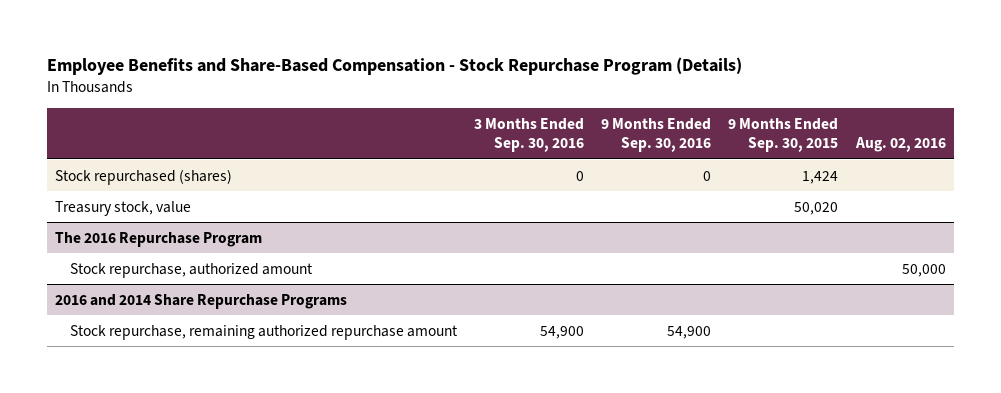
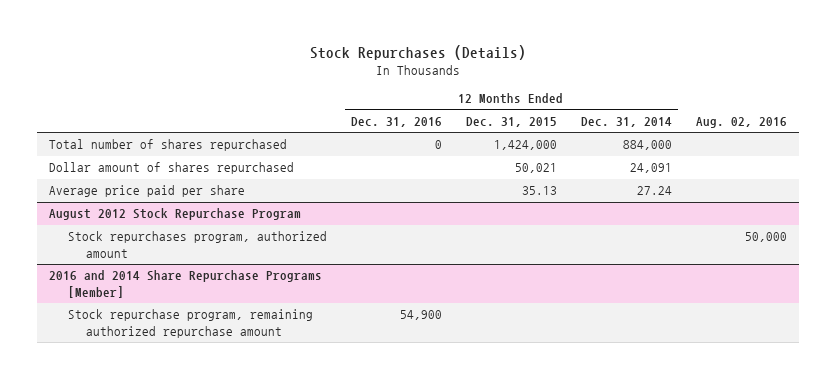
- Employee Benefits and Share-Based Compensation - Stock Repurchase Program (Details)
+ Stock Repurchases (Details)
- | 3 Months Ended Sep. 30, 2016 | 9 Months Ended Sep. 30, 2016 | 9 Months Ended Sep. 30, 2015 | Aug. 02, 2016
+ | 12 Months Ended Dec. 31, 2016 | 12 Months Ended Dec. 31, 2015 | 12 Months Ended Dec. 31, 2014 | Aug. 02, 2016
- Stock repurchased (shares) | 0 | 0 | 1,424 |
- Treasury stock, value | | | 50,020 |
- The 2016 Repurchase Program
- Stock repurchase, authorized amount | | | | 50,000
- 2016 and 2014 Share Repurchase Programs
- Stock repurchase, remaining authorized repurchase amount | 54,900 | 54,900 | |
+ Total number of shares repurchased | 0 | 1,424,000 | 884,000 |
+ Dollar amount of shares repurchased | | 50,021 | 24,091 |
+ Average price paid per share | | 35.13 | 27.24 |
+ August 2012 Stock Repurchase Program
+ Stock repurchases program, authorized amount | | | | 50,000
+ 2016 and 2014 Share Repurchase Programs [Member]
+ Stock repurchase program, remaining authorized repurchase amount | 54,900 | | |

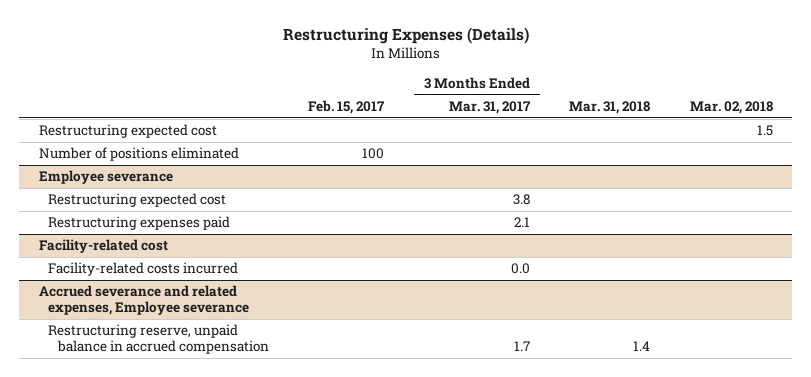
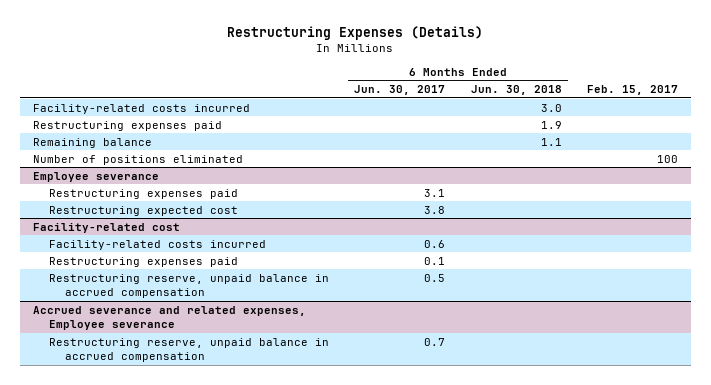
- | Feb. 15, 2017 | 3 Months Ended Mar. 31, 2017 | Mar. 31, 2018 | Mar. 02, 2018
+ | 6 Months Ended Jun. 30, 2017 | 6 Months Ended Jun. 30, 2018 | Feb. 15, 2017
- Restructuring expected cost | | | | 1.5
+ Facility-related costs incurred | | 3.0 |
+ Restructuring expenses paid | | 1.9 |
+ Remaining balance | | 1.1 |
@ Employee severance
moved down: Restructuring expected cost | 3.8 | |
@ Facility-related cost
+ Restructuring expenses paid | 0.1 | |
+ Restructuring reserve, unpaid balance in accrued compensation | 0.5 | |

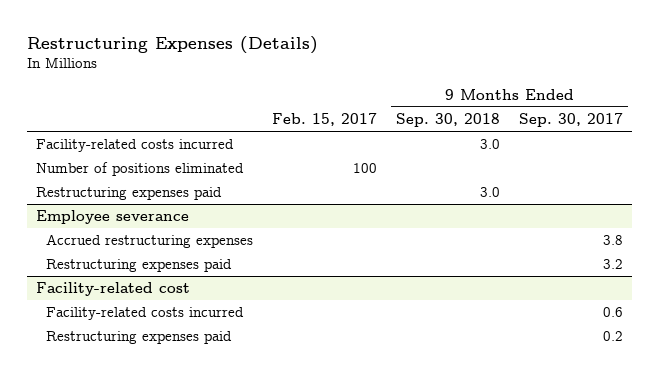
- | 6 Months Ended Jun. 30, 2017 | 6 Months Ended Jun. 30, 2018 | Feb. 15, 2017
+ | Feb. 15, 2017 | 9 Months Ended Sep. 30, 2018 | 9 Months Ended Sep. 30, 2017
- Remaining balance | | 1.1 |
moved down: Restructuring expenses paid | | 3.0 |
@ Employee severance
+ Accrued restructuring expenses | | | 3.8
- Restructuring expected cost | 3.8 | |
@ Facility-related cost
- Restructuring reserve, unpaid balance in accrued compensation | 0.5 | |
- Accrued severance and related expenses, Employee severance
- Restructuring reserve, unpaid balance in accrued compensation | 0.7 | |

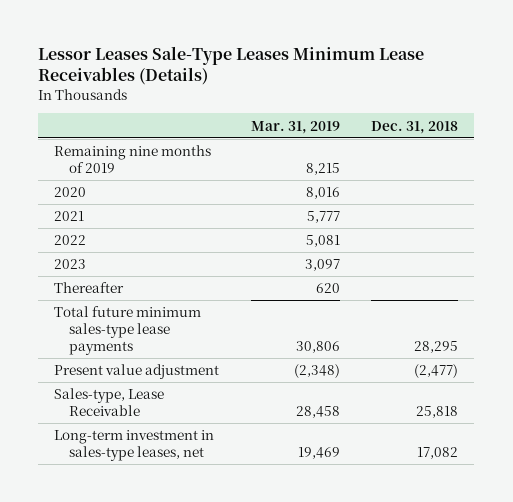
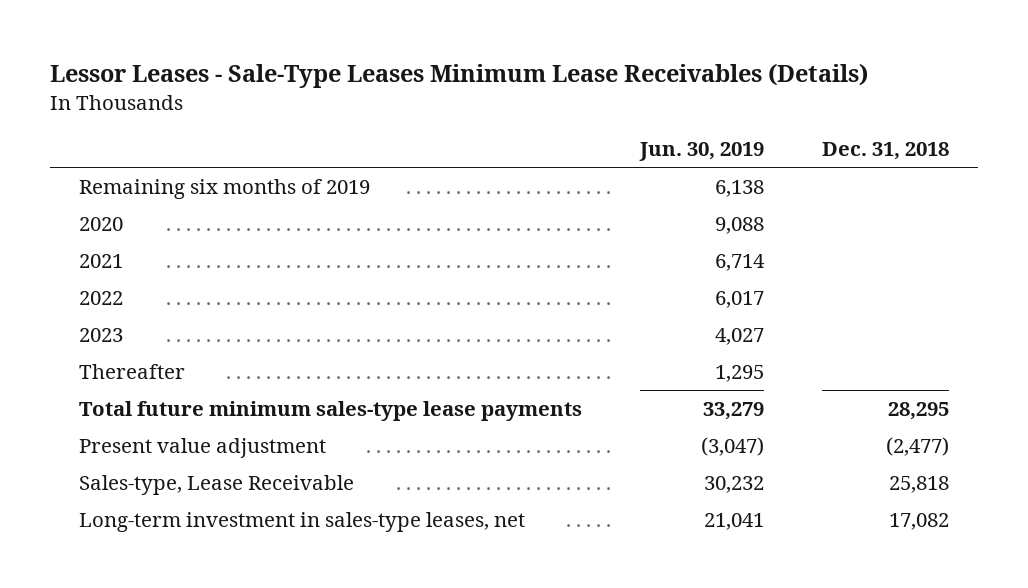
- Lessor Leases Sale-Type Leases Minimum Lease Receivables (Details)
+ Lessor Leases - Sale-Type Leases Minimum Lease Receivables (Details)
- | Mar. 31, 2019 | Dec. 31, 2018
+ | Jun. 30, 2019 | Dec. 31, 2018
- Remaining nine months of 2019 | 8,215 |
+ Remaining six months of 2019 | 6,138 |

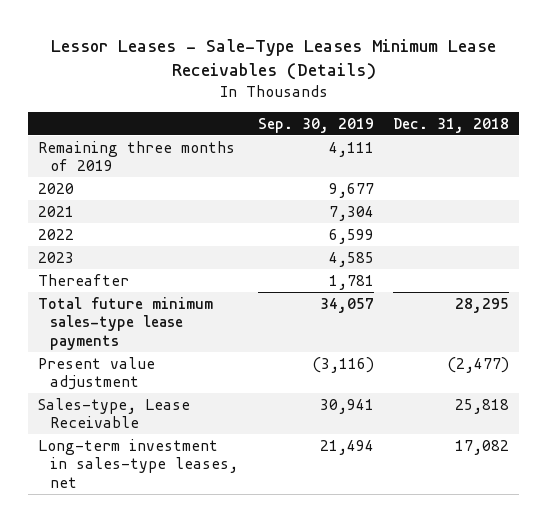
- | Jun. 30, 2019 | Dec. 31, 2018
+ | Sep. 30, 2019 | Dec. 31, 2018
- Remaining six months of 2019 | 6,138 |
+ Remaining three months of 2019 | 4,111 |

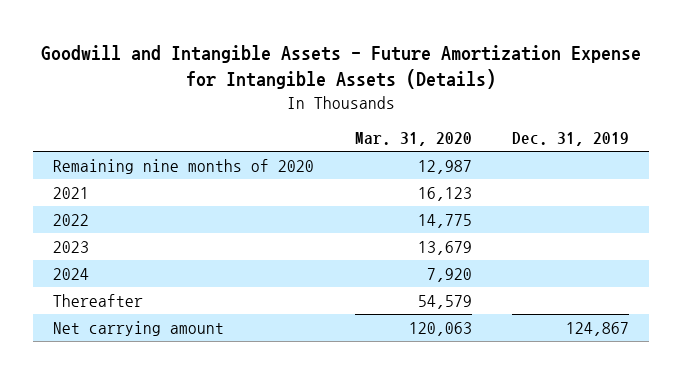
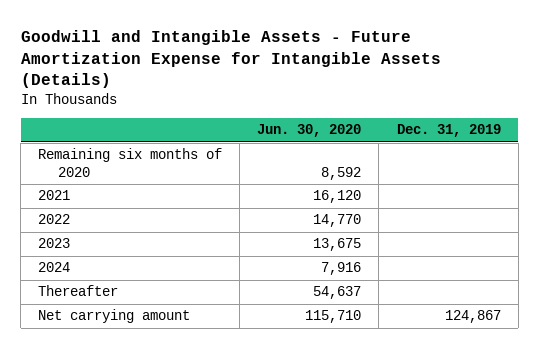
- | Mar. 31, 2020 | Dec. 31, 2019
+ | Jun. 30, 2020 | Dec. 31, 2019
- Remaining nine months of 2020 | 12,987 |
+ Remaining six months of 2020 | 8,592 |

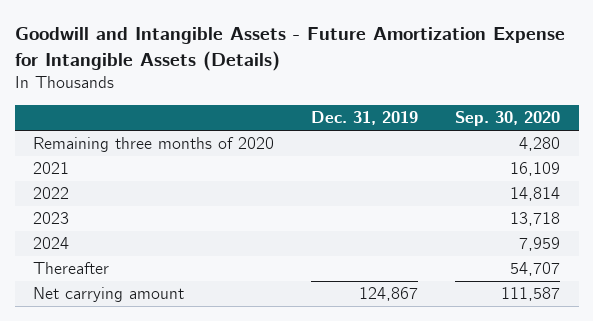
- | Jun. 30, 2020 | Dec. 31, 2019
+ | Dec. 31, 2019 | Sep. 30, 2020
- Remaining six months of 2020 | 8,592 |
+ Remaining three months of 2020 | | 4,280

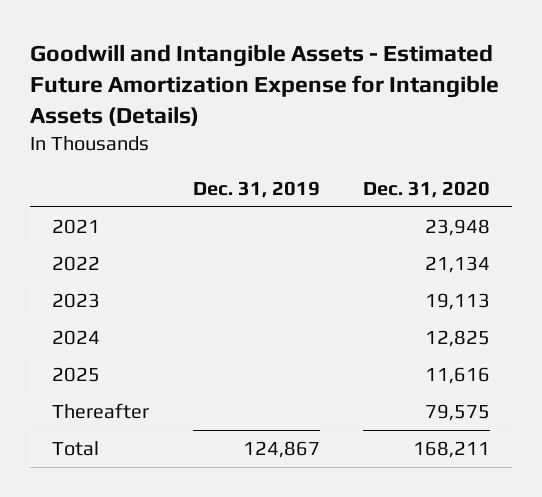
- Goodwill and Intangible Assets - Future Amortization Expense for Intangible Assets (Details)
+ Goodwill and Intangible Assets - Estimated Future Amortization Expense for Intangible Assets (Details)
- | Dec. 31, 2019 | Sep. 30, 2020
+ | Dec. 31, 2019 | Dec. 31, 2020
- Remaining three months of 2020 | | 4,280
+ 2025 | | 11,616
- Net carrying amount | 124,867 | 111,587
+ Total | 124,867 | 168,211

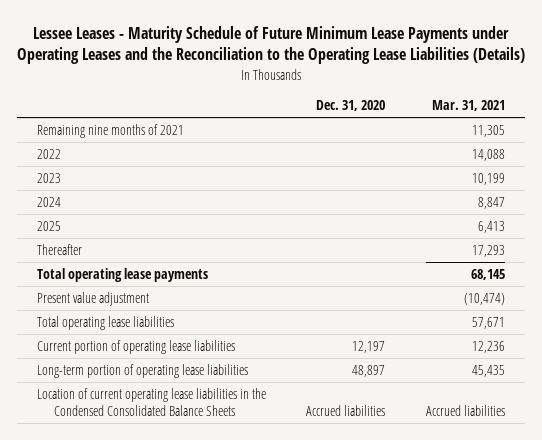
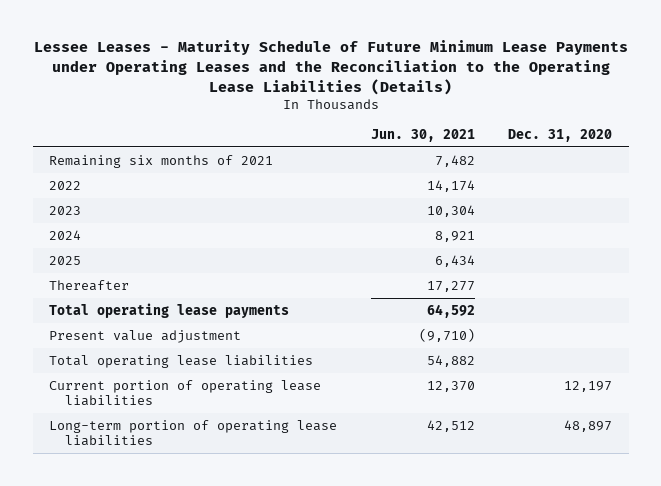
- | Dec. 31, 2020 | Mar. 31, 2021
+ | Jun. 30, 2021 | Dec. 31, 2020
- Remaining nine months of 2021 | | 11,305
+ Remaining six months of 2021 | 7,482 |
- Location of current operating lease liabilities in the Condensed Consolidated Balance Sheets | Accrued liabilities | Accrued liabilities

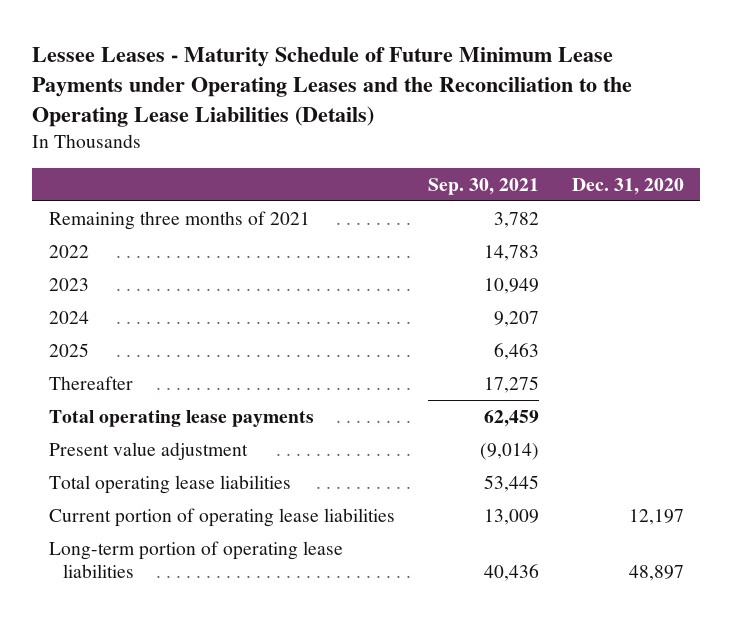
- | Jun. 30, 2021 | Dec. 31, 2020
+ | Sep. 30, 2021 | Dec. 31, 2020
- Remaining six months of 2021 | 7,482 |
+ Remaining three months of 2021 | 3,782 |

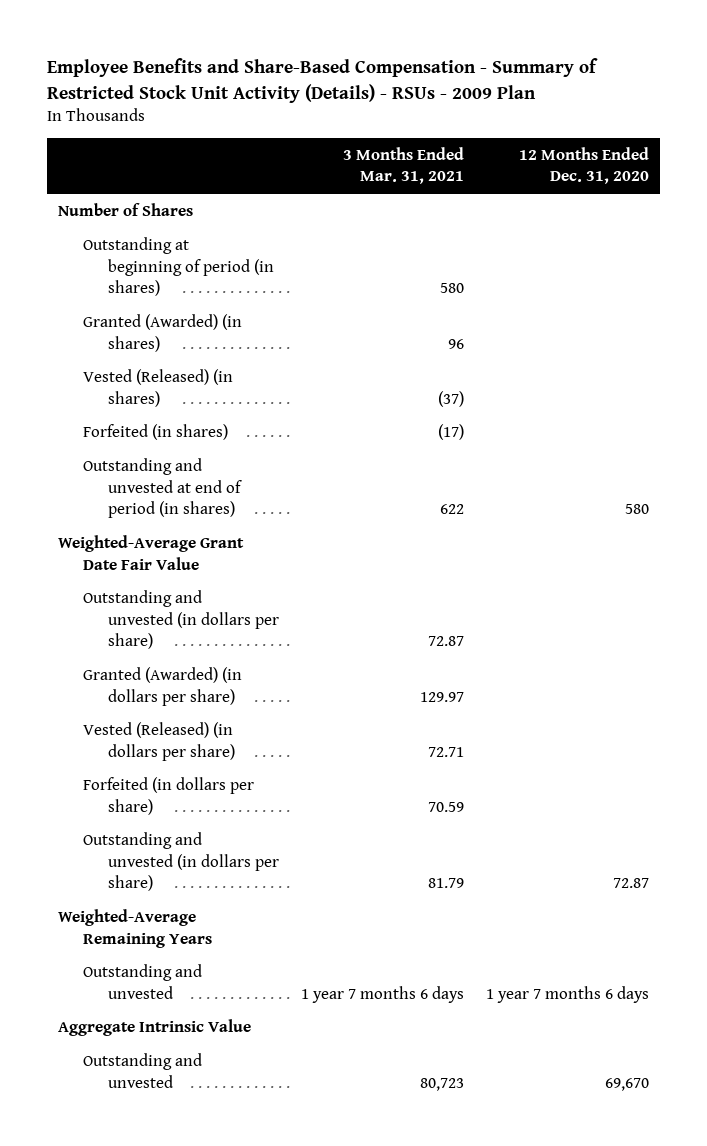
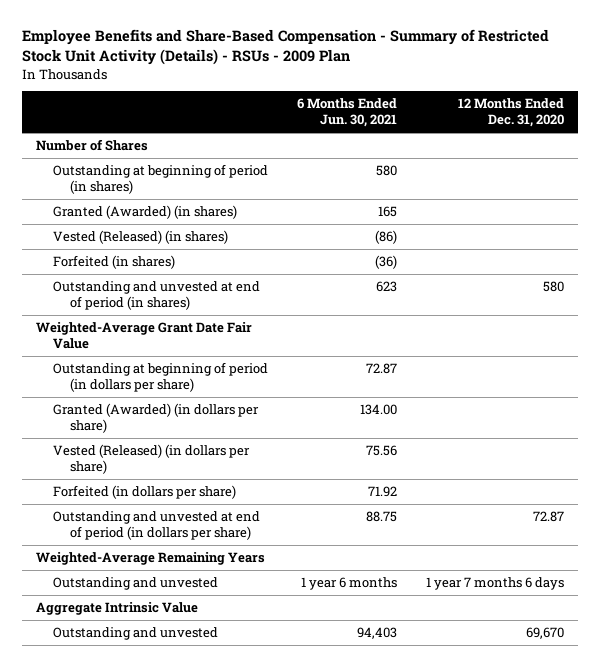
- | 3 Months Ended Mar. 31, 2021 | 12 Months Ended Dec. 31, 2020
+ | 6 Months Ended Jun. 30, 2021 | 12 Months Ended Dec. 31, 2020
- Outstanding and unvested (in dollars per share) | 72.87 |
+ Outstanding at beginning of period (in dollars per share) | 72.87 |
- Outstanding and unvested (in dollars per share) | 81.79 | 72.87
+ Outstanding and unvested at end of period (in dollars per share) | 88.75 | 72.87

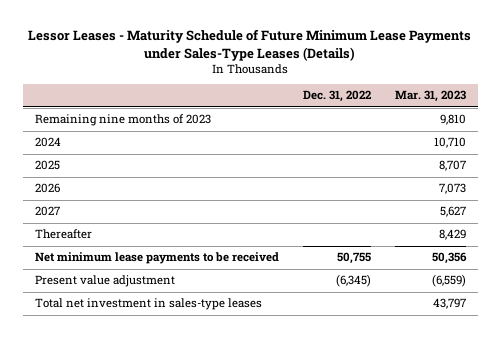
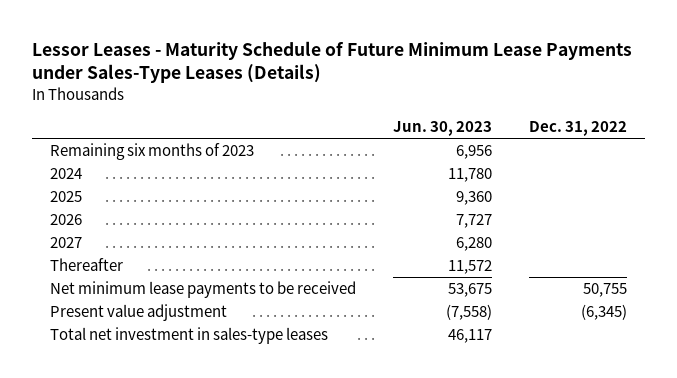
- | Dec. 31, 2022 | Mar. 31, 2023
+ | Jun. 30, 2023 | Dec. 31, 2022
- Remaining nine months of 2023 | | 9,810
+ Remaining six months of 2023 | 6,956 |

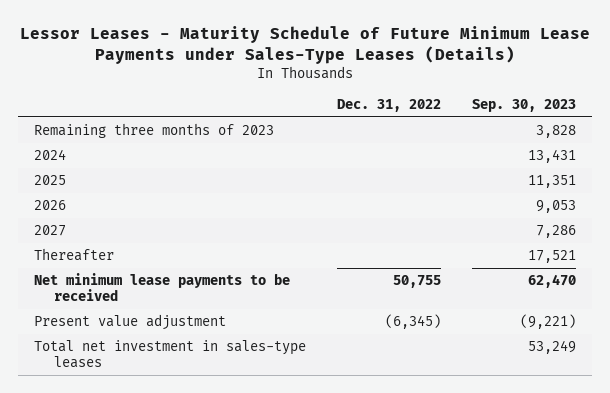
- | Jun. 30, 2023 | Dec. 31, 2022
+ | Dec. 31, 2022 | Sep. 30, 2023
- Remaining six months of 2023 | 6,956 |
+ Remaining three months of 2023 | | 3,828

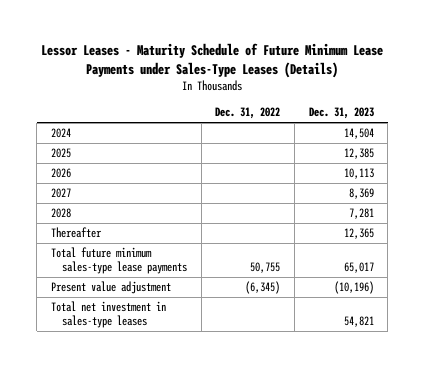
- | Dec. 31, 2022 | Sep. 30, 2023
+ | Dec. 31, 2022 | Dec. 31, 2023
- Remaining three months of 2023 | | 3,828
+ 2028 | | 7,281
- Net minimum lease payments to be received | 50,755 | 62,470
+ Total future minimum sales-type lease payments | 50,755 | 65,017

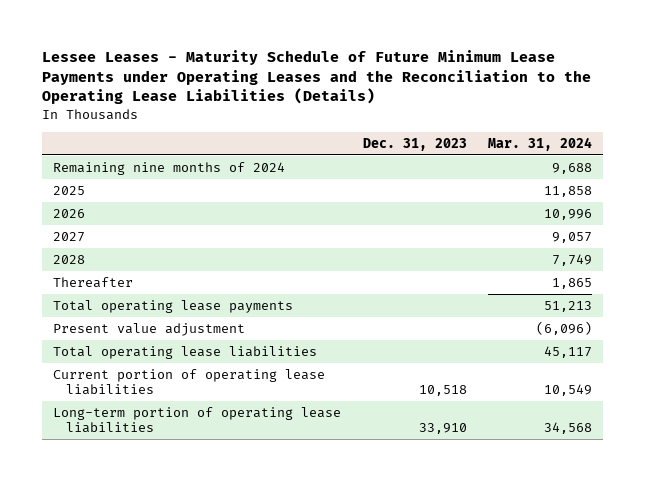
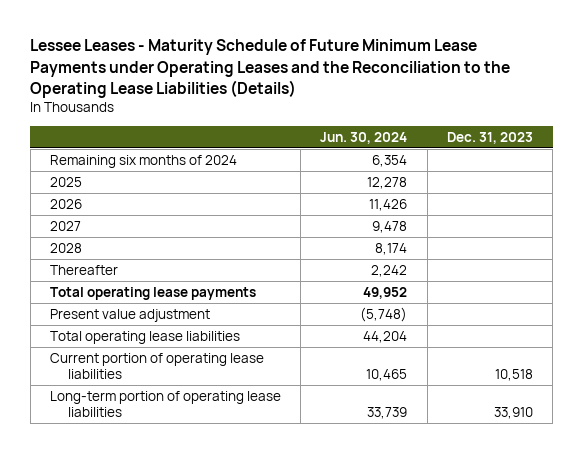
- | Dec. 31, 2023 | Mar. 31, 2024
+ | Jun. 30, 2024 | Dec. 31, 2023
- Remaining nine months of 2024 | | 9,688
+ Remaining six months of 2024 | 6,354 |

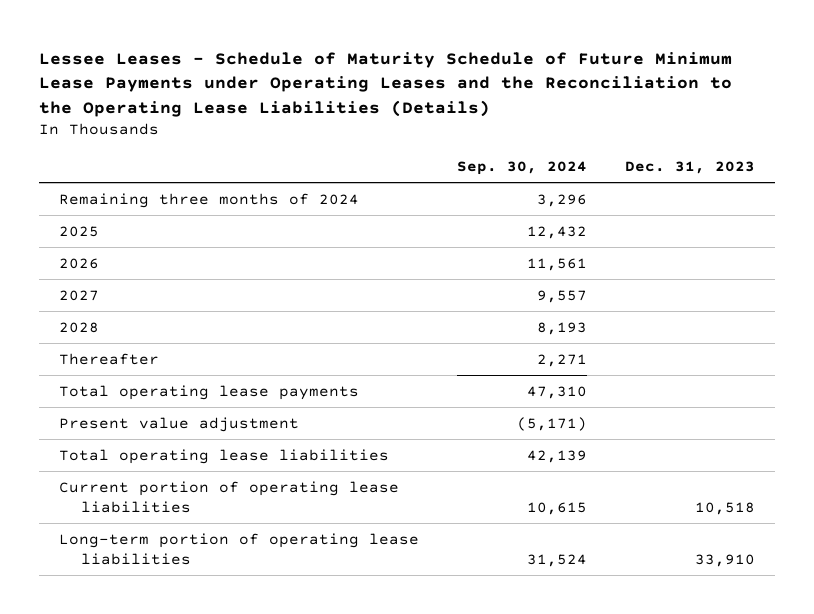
- Lessee Leases - Maturity Schedule of Future Minimum Lease Payments under Operating Leases and the Reconciliation to the Operating Lease Liabilities (Details)
+ Lessee Leases - Schedule of Maturity Schedule of Future Minimum Lease Payments under Operating Leases and the Reconciliation to the Operating Lease Liabilities (Details)
- | Jun. 30, 2024 | Dec. 31, 2023
+ | Sep. 30, 2024 | Dec. 31, 2023
- Remaining six months of 2024 | 6,354 |
+ Remaining three months of 2024 | 3,296 |

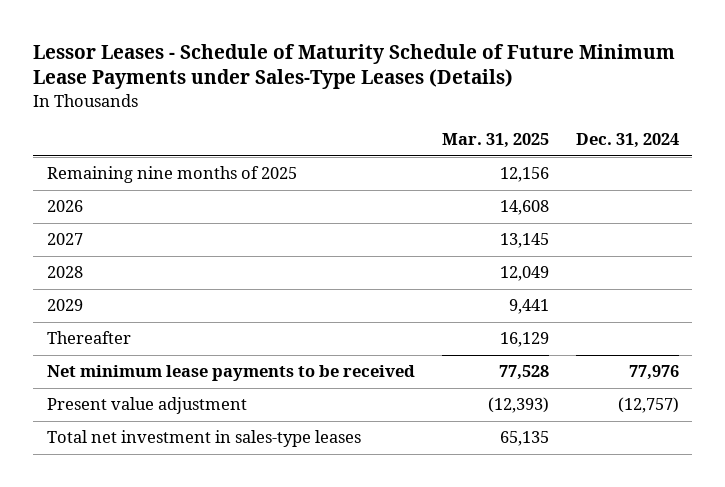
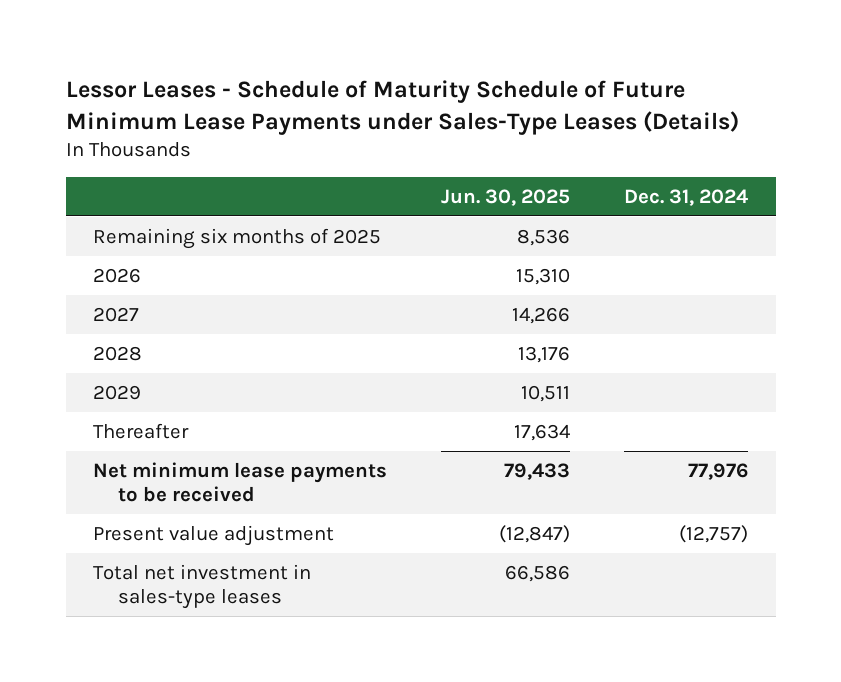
- | Mar. 31, 2025 | Dec. 31, 2024
+ | Jun. 30, 2025 | Dec. 31, 2024
- Remaining nine months of 2025 | 12,156 |
+ Remaining six months of 2025 | 8,536 |

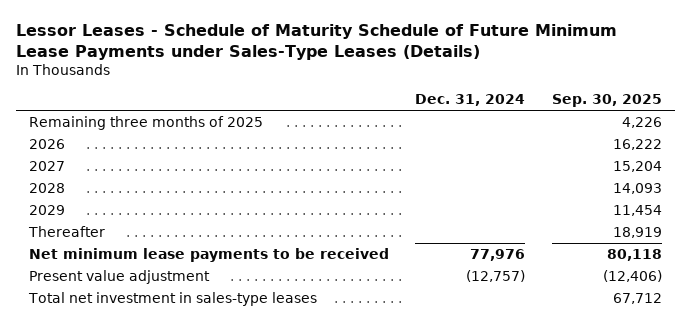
- | Jun. 30, 2025 | Dec. 31, 2024
+ | Dec. 31, 2024 | Sep. 30, 2025
- Remaining six months of 2025 | 8,536 |
+ Remaining three months of 2025 | | 4,226

